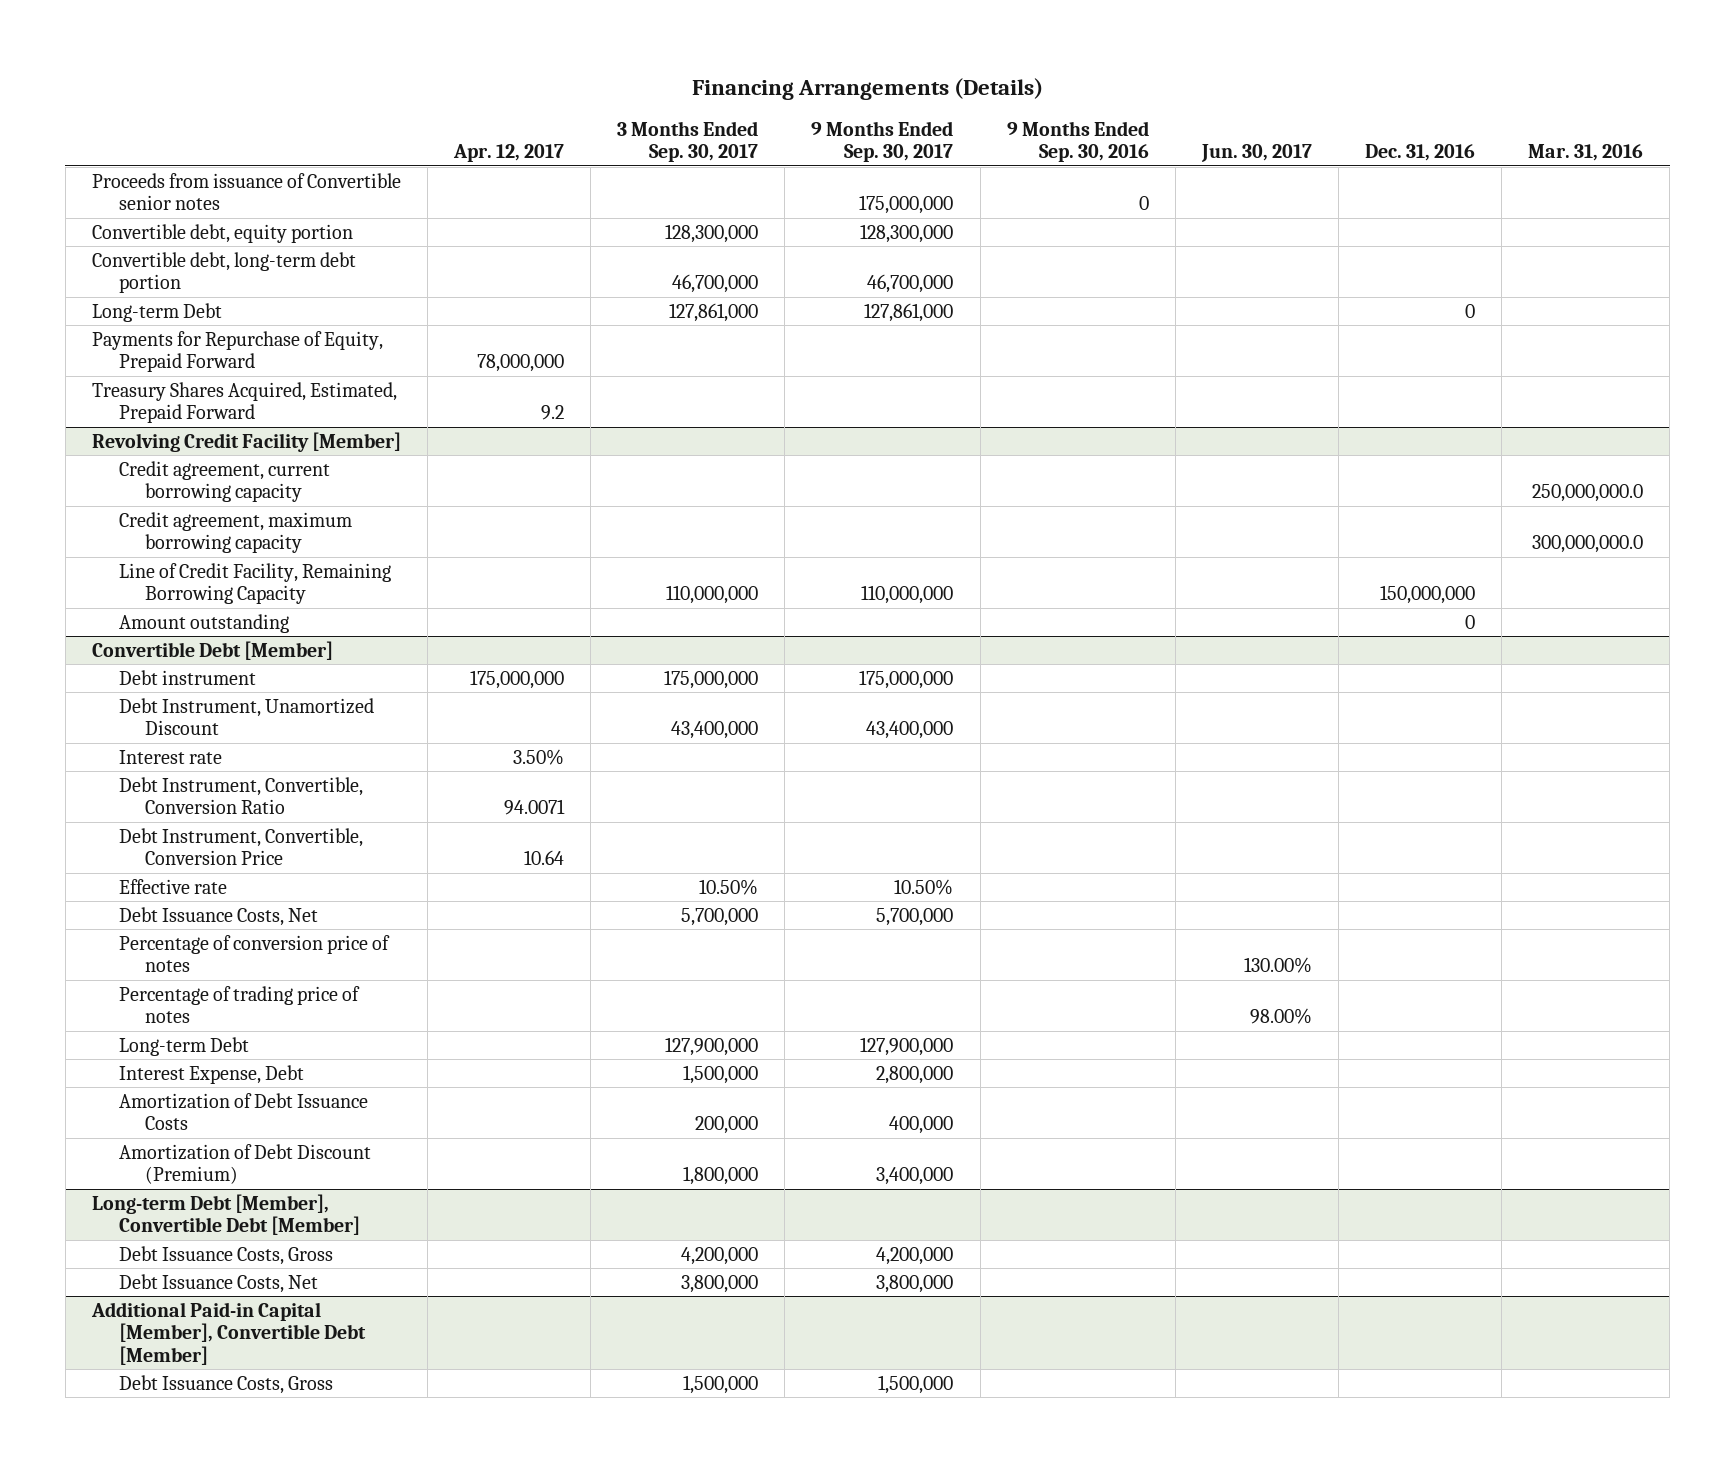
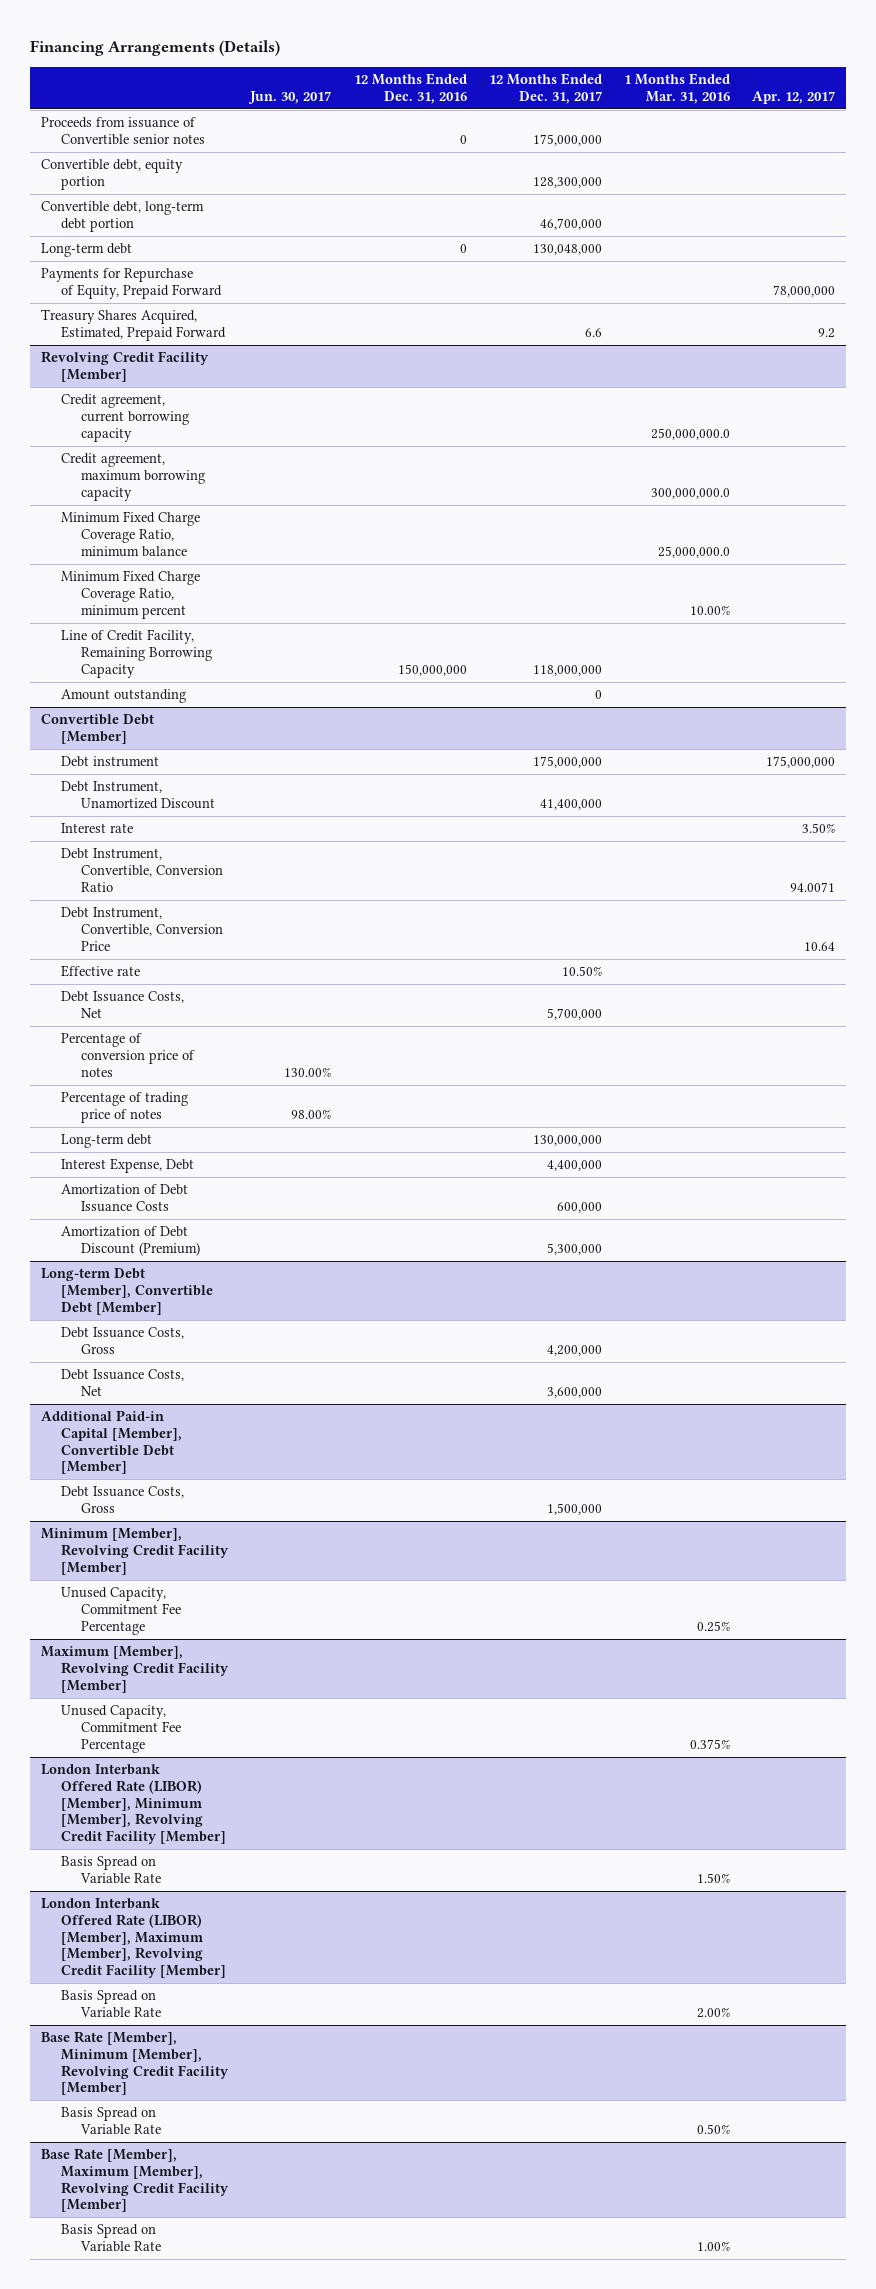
- | Apr. 12, 2017 | 3 Months Ended Sep. 30, 2017 | 9 Months Ended Sep. 30, 2017 | 9 Months Ended Sep. 30, 2016 | Jun. 30, 2017 | Dec. 31, 2016 | Mar. 31, 2016
+ | Jun. 30, 2017 | 12 Months Ended Dec. 31, 2016 | 12 Months Ended Dec. 31, 2017 | 1 Months Ended Mar. 31, 2016 | Apr. 12, 2017
- Long-term Debt | | 127,861,000 | 127,861,000 | | | 0 |
+ Long-term debt | | 0 | 130,048,000 | |
@ Revolving Credit Facility [Member]
+ Minimum Fixed Charge Coverage Ratio, minimum balance | | | | 25,000,000.0 |
+ Minimum Fixed Charge Coverage Ratio, minimum percent | | | | 10.00% |
@ Convertible Debt [Member]
- Long-term Debt | | 127,900,000 | 127,900,000 | | | |
+ Long-term debt | | | 130,000,000 | |
+ Minimum [Member], Revolving Credit Facility [Member]
+ Unused Capacity, Commitment Fee Percentage | | | | 0.25% |
+ Maximum [Member], Revolving Credit Facility [Member]
+ Unused Capacity, Commitment Fee Percentage | | | | 0.375% |
+ London Interbank Offered Rate (LIBOR) [Member], Minimum [Member], Revolving Credit Facility [Member]
+ Basis Spread on Variable Rate | | | | 1.50% |
+ London Interbank Offered Rate (LIBOR) [Member], Maximum [Member], Revolving Credit Facility [Member]
+ Basis Spread on Variable Rate | | | | 2.00% |
+ Base Rate [Member], Minimum [Member], Revolving Credit Facility [Member]
+ Basis Spread on Variable Rate | | | | 0.50% |
+ Base Rate [Member], Maximum [Member], Revolving Credit Facility [Member]
+ Basis Spread on Variable Rate | | | | 1.00% |

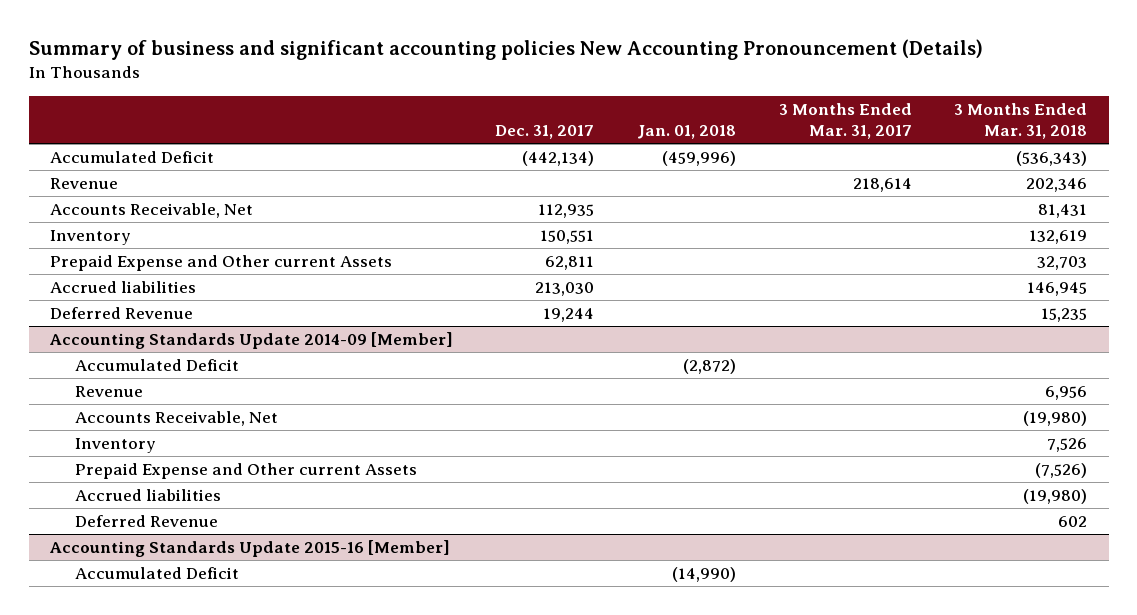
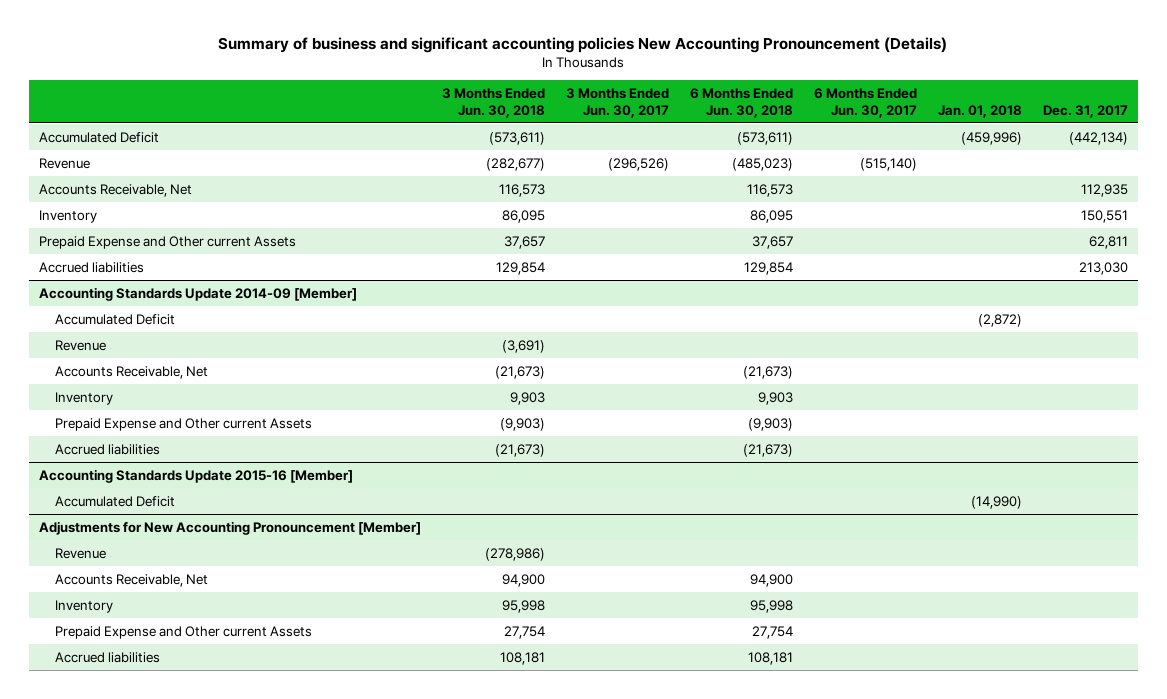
- | Dec. 31, 2017 | Jan. 01, 2018 | 3 Months Ended Mar. 31, 2017 | 3 Months Ended Mar. 31, 2018
+ | 3 Months Ended Jun. 30, 2018 | 3 Months Ended Jun. 30, 2017 | 6 Months Ended Jun. 30, 2018 | 6 Months Ended Jun. 30, 2017 | Jan. 01, 2018 | Dec. 31, 2017
- Deferred Revenue | 19,244 | | | 15,235
@ Accounting Standards Update 2014-09 [Member]
- Deferred Revenue | | | | 602
+ Adjustments for New Accounting Pronouncement [Member]
+ Revenue | (278,986) | | | | |
+ Accounts Receivable, Net | 94,900 | | 94,900 | | |
+ Inventory | 95,998 | | 95,998 | | |
+ Prepaid Expense and Other current Assets | 27,754 | | 27,754 | | |
+ Accrued liabilities | 108,181 | | 108,181 | | |

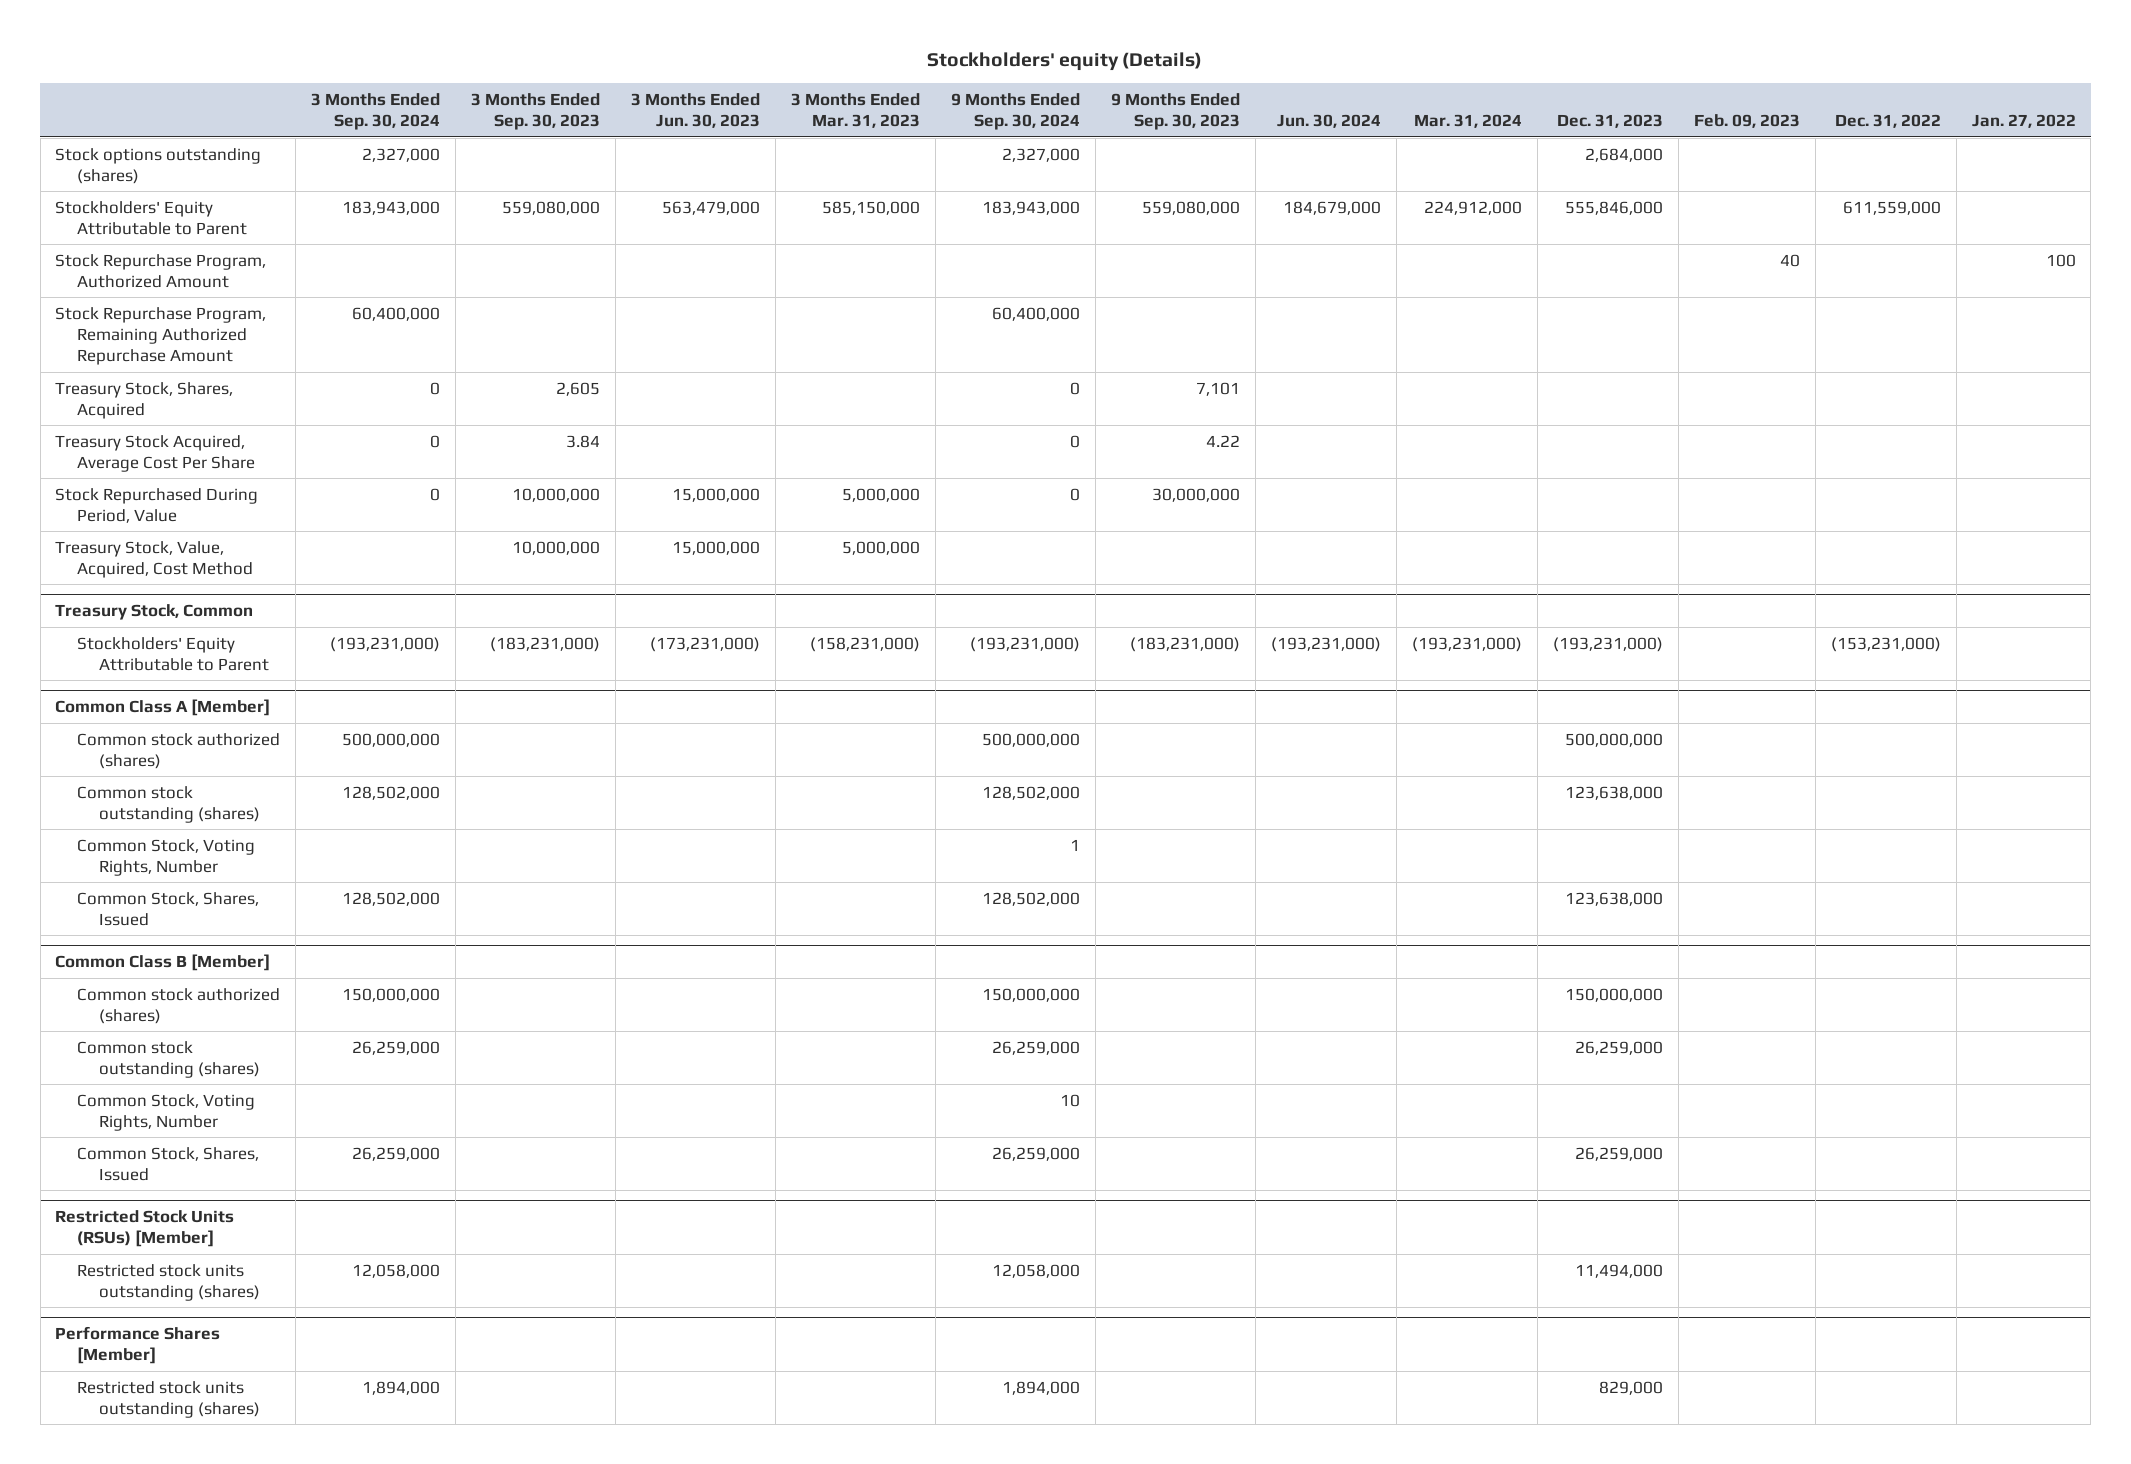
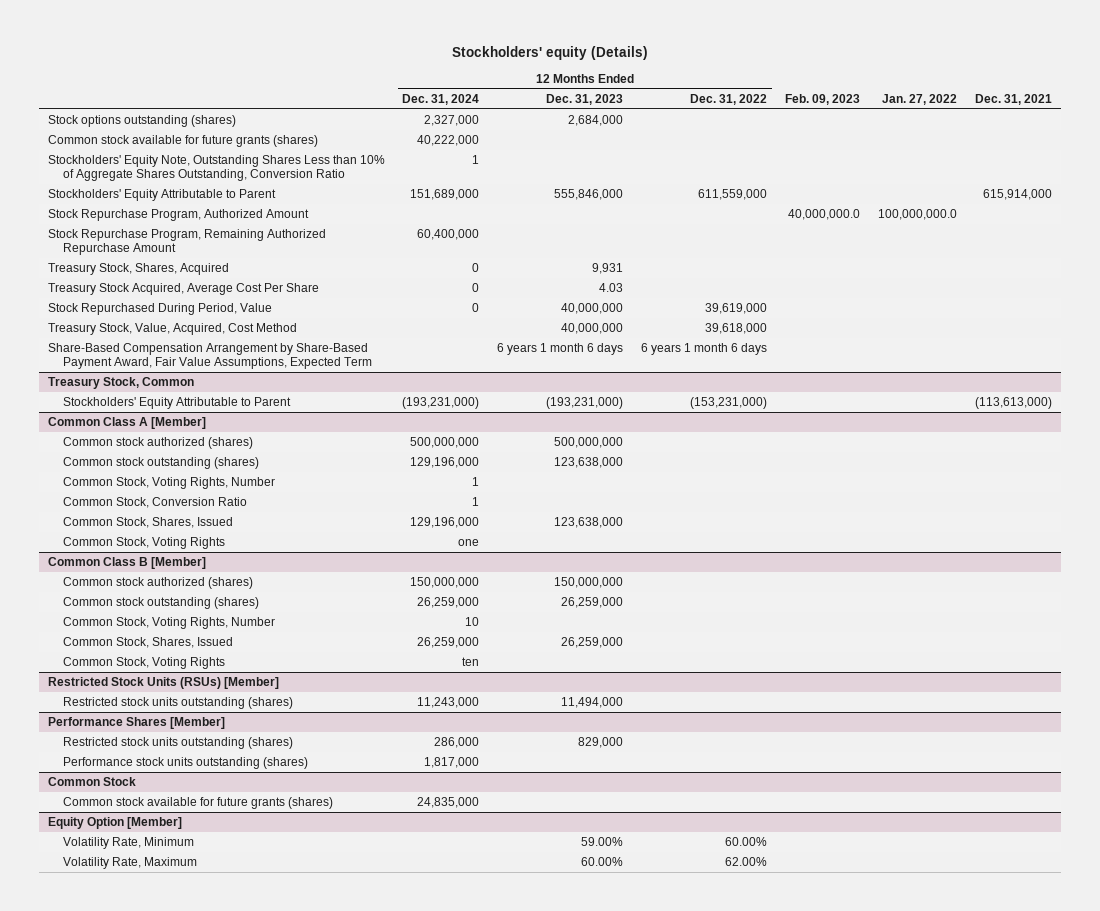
- | 3 Months Ended Sep. 30, 2024 | 3 Months Ended Sep. 30, 2023 | 3 Months Ended Jun. 30, 2023 | 3 Months Ended Mar. 31, 2023 | 9 Months Ended Sep. 30, 2024 | 9 Months Ended Sep. 30, 2023 | Jun. 30, 2024 | Mar. 31, 2024 | Dec. 31, 2023 | Feb. 09, 2023 | Dec. 31, 2022 | Jan. 27, 2022
+ | 12 Months Ended Dec. 31, 2024 | 12 Months Ended Dec. 31, 2023 | 12 Months Ended Dec. 31, 2022 | Feb. 09, 2023 | Jan. 27, 2022 | Dec. 31, 2021
+ Common stock available for future grants (shares) | 40,222,000 | | | | |
+ Stockholders' Equity Note, Outstanding Shares Less than 10% of Aggregate Shares Outstanding, Conversion Ratio | 1 | | | | |
- Stock Repurchase Program, Authorized Amount | | | | | | | | | | 40 | | 100
+ Stock Repurchase Program, Authorized Amount | | | | 40,000,000.0 | 100,000,000.0 |
+ Share-Based Compensation Arrangement by Share-Based Payment Award, Fair Value Assumptions, Expected Term | | 6 years 1 month 6 days | 6 years 1 month 6 days | | |
@ Common Class A [Member]
+ Common Stock, Conversion Ratio | 1 | | | | |
+ Common Stock, Voting Rights | one | | | | |
@ Common Class B [Member]
+ Common Stock, Voting Rights | ten | | | | |
@ Performance Shares [Member]
+ Performance stock units outstanding (shares) | 1,817,000 | | | | |
+ Common Stock
+ Common stock available for future grants (shares) | 24,835,000 | | | | |
+ Equity Option [Member]
+ Volatility Rate, Minimum | | 59.00% | 60.00% | | |
+ Volatility Rate, Maximum | | 60.00% | 62.00% | | |

